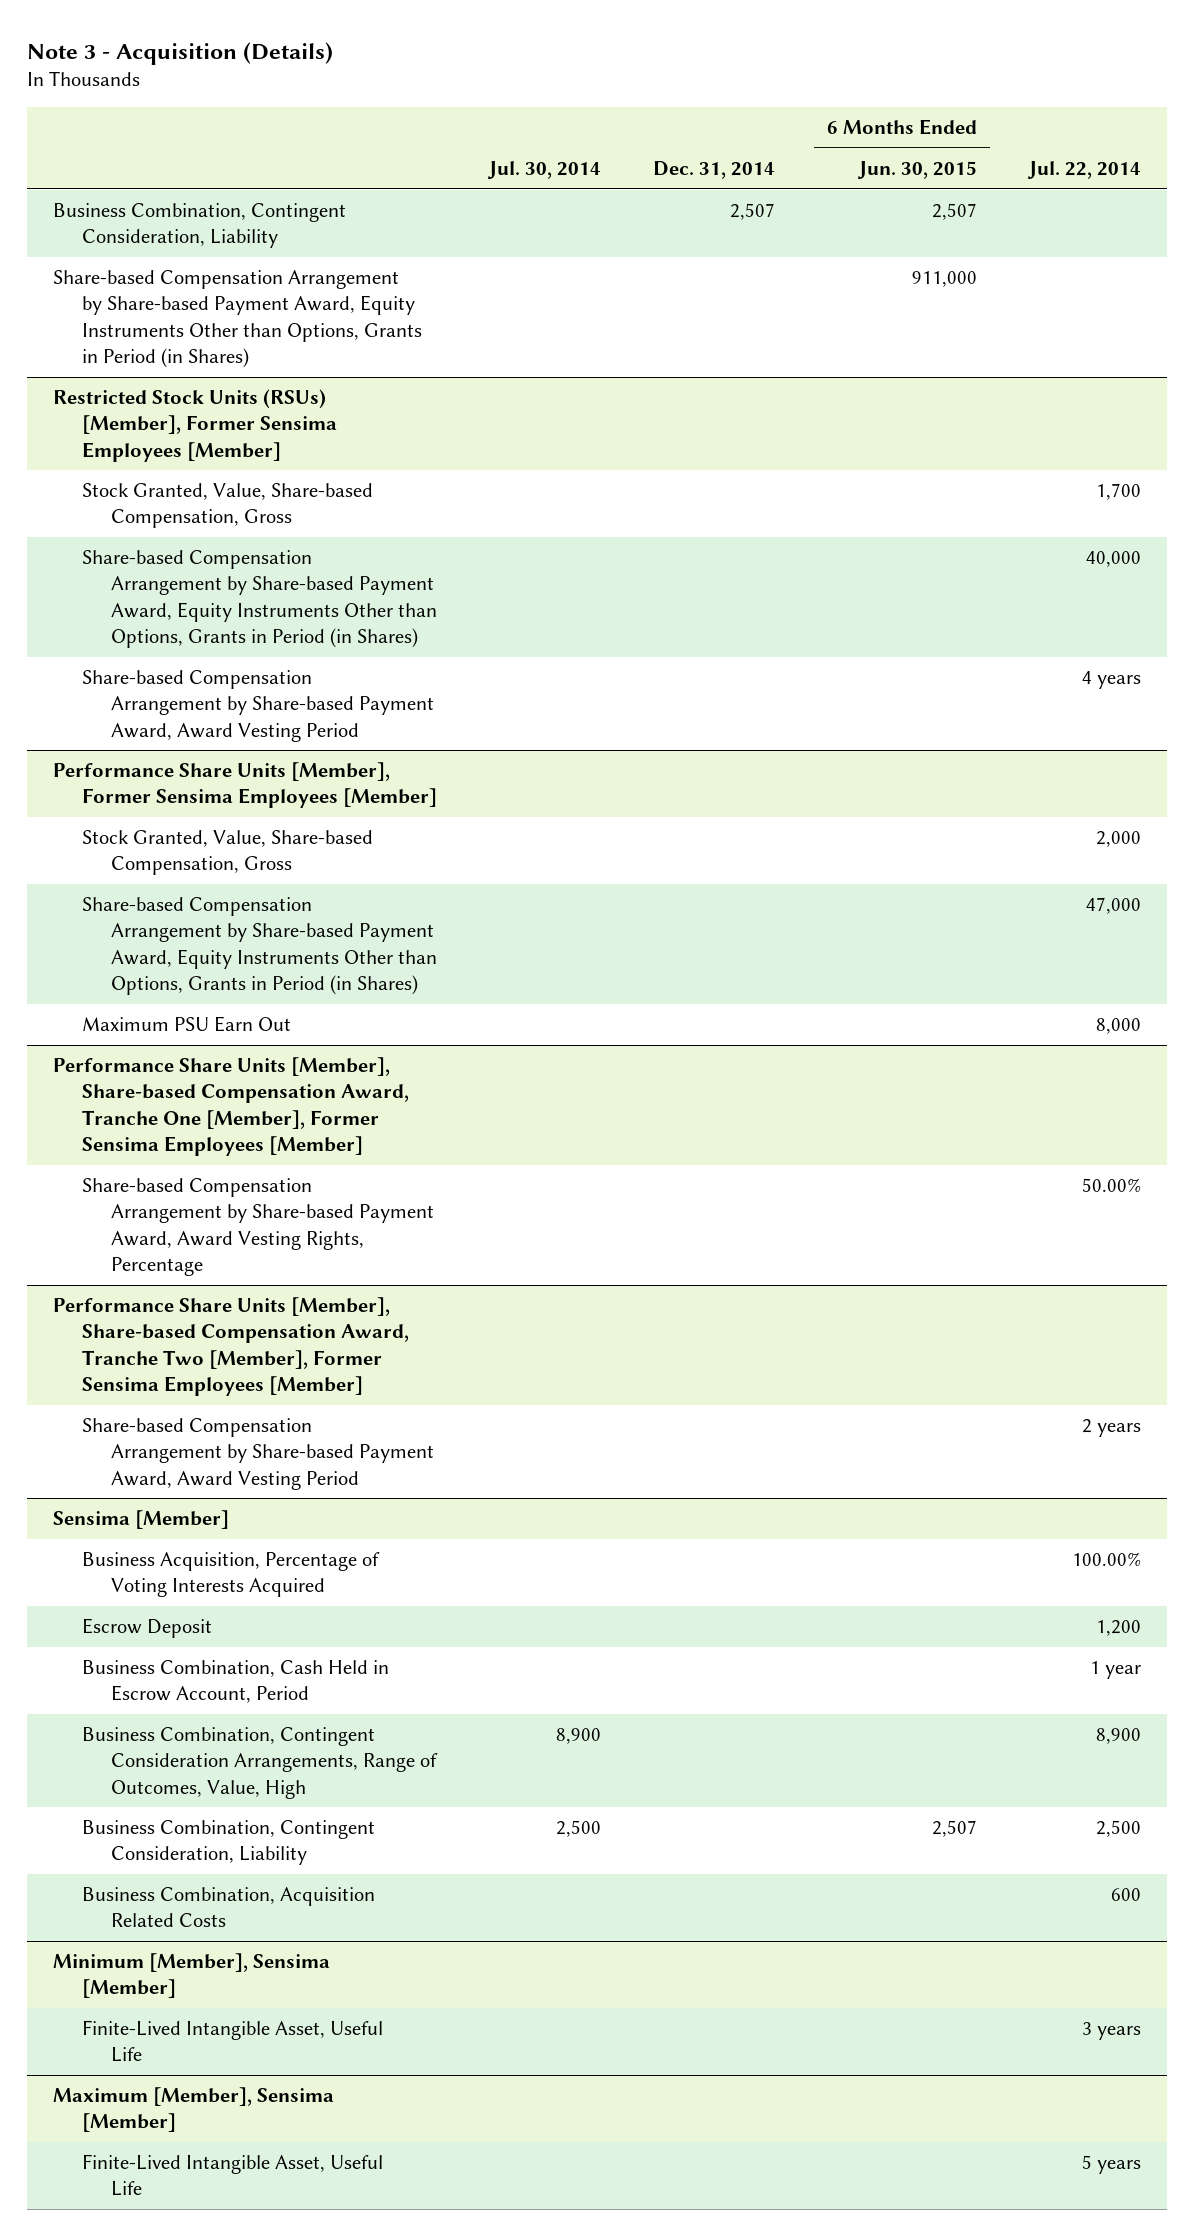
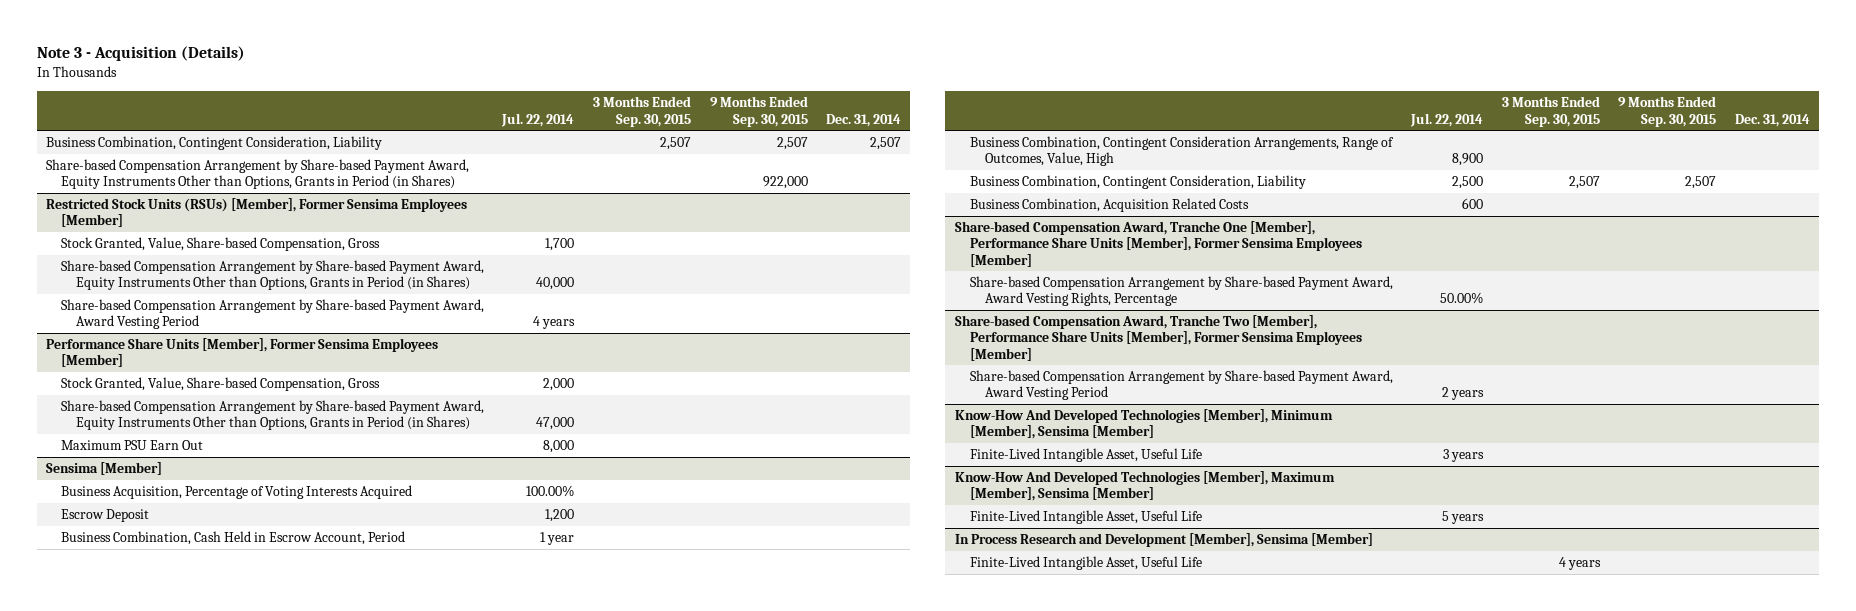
- | Jul. 30, 2014 | Dec. 31, 2014 | 6 Months Ended Jun. 30, 2015 | Jul. 22, 2014
+ | Jul. 22, 2014 | 3 Months Ended Sep. 30, 2015 | 9 Months Ended Sep. 30, 2015 | Dec. 31, 2014
- Performance Share Units [Member], Share-based Compensation Award, Tranche One [Member], Former Sensima Employees [Member]
- Share-based Compensation Arrangement by Share-based Payment Award, Award Vesting Rights, Percentage | | | | 50.00%
- Performance Share Units [Member], Share-based Compensation Award, Tranche Two [Member], Former Sensima Employees [Member]
- Share-based Compensation Arrangement by Share-based Payment Award, Award Vesting Period | | | | 2 years
- Minimum [Member], Sensima [Member]
+ Share-based Compensation Award, Tranche One [Member], Performance Share Units [Member], Former Sensima Employees [Member]
+ Share-based Compensation Arrangement by Share-based Payment Award, Award Vesting Rights, Percentage | 50.00% | | |
+ Share-based Compensation Award, Tranche Two [Member], Performance Share Units [Member], Former Sensima Employees [Member]
+ Share-based Compensation Arrangement by Share-based Payment Award, Award Vesting Period | 2 years | | |
+ Know-How And Developed Technologies [Member], Minimum [Member], Sensima [Member]
- Maximum [Member], Sensima [Member]
+ Know-How And Developed Technologies [Member], Maximum [Member], Sensima [Member]
+ In Process Research and Development [Member], Sensima [Member]
+ Finite-Lived Intangible Asset, Useful Life | | 4 years | |

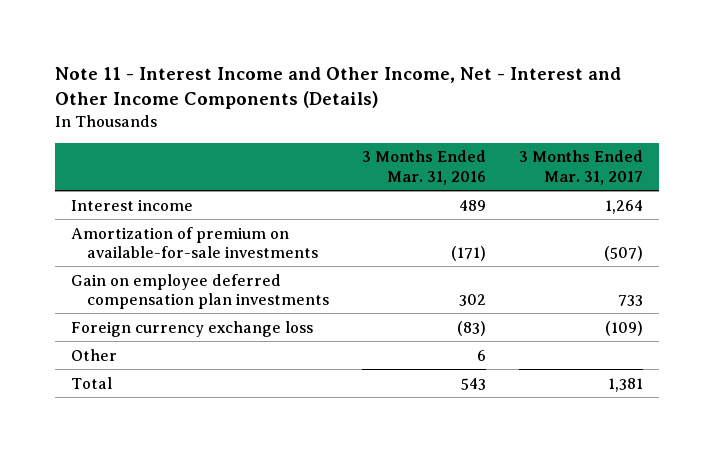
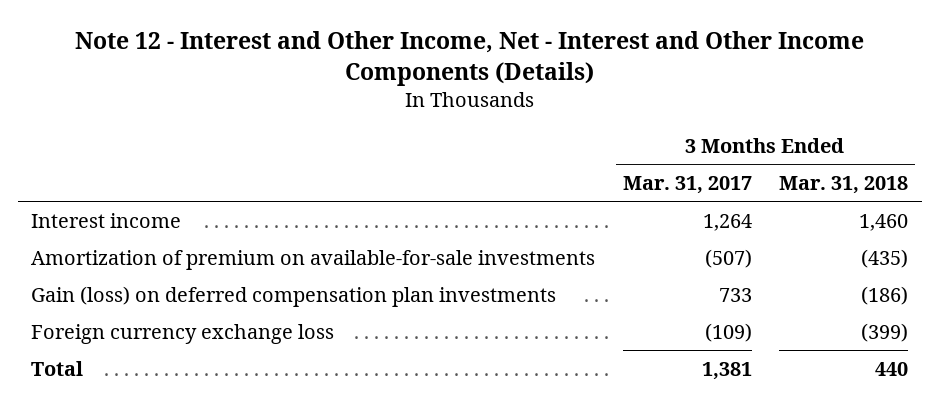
- Note 11 - Interest Income and Other Income, Net - Interest and Other Income Components (Details)
+ Note 12 - Interest and Other Income, Net - Interest and Other Income Components (Details)
- | 3 Months Ended Mar. 31, 2016 | 3 Months Ended Mar. 31, 2017
+ | 3 Months Ended Mar. 31, 2017 | 3 Months Ended Mar. 31, 2018
- Gain on employee deferred compensation plan investments | 302 | 733
+ Gain (loss) on deferred compensation plan investments | 733 | (186)
- Other | 6 |

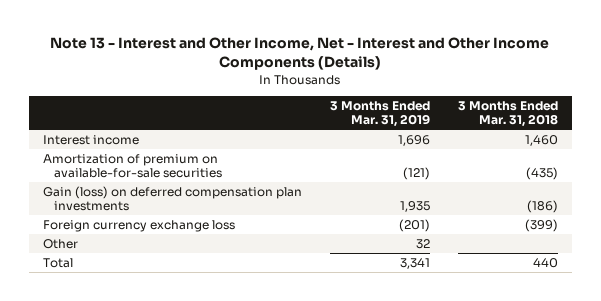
- Note 12 - Interest and Other Income, Net - Interest and Other Income Components (Details)
+ Note 13 - Interest and Other Income, Net - Interest and Other Income Components (Details)
- | 3 Months Ended Mar. 31, 2017 | 3 Months Ended Mar. 31, 2018
+ | 3 Months Ended Mar. 31, 2019 | 3 Months Ended Mar. 31, 2018
- Amortization of premium on available-for-sale investments | (507) | (435)
+ Amortization of premium on available-for-sale securities | (121) | (435)
+ Other | 32 |

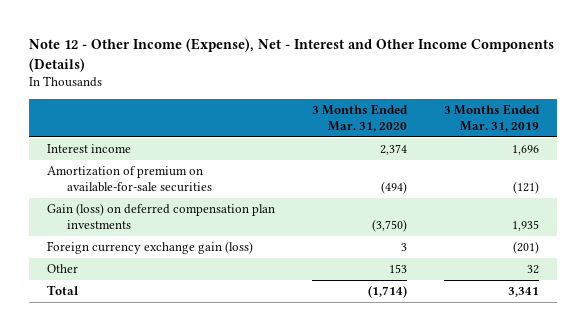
- Note 13 - Interest and Other Income, Net - Interest and Other Income Components (Details)
+ Note 12 - Other Income (Expense), Net - Interest and Other Income Components (Details)
- | 3 Months Ended Mar. 31, 2019 | 3 Months Ended Mar. 31, 2018
+ | 3 Months Ended Mar. 31, 2020 | 3 Months Ended Mar. 31, 2019
- Foreign currency exchange loss | (201) | (399)
+ Foreign currency exchange gain (loss) | 3 | (201)

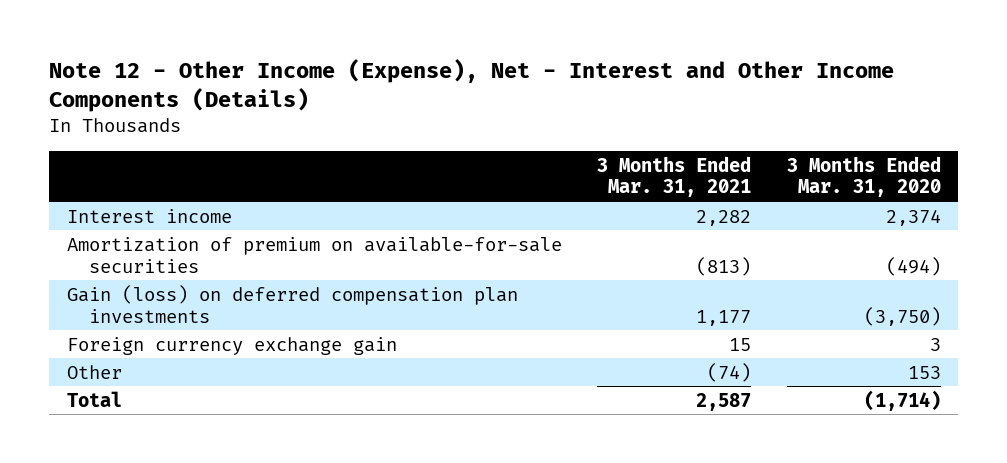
- | 3 Months Ended Mar. 31, 2020 | 3 Months Ended Mar. 31, 2019
+ | 3 Months Ended Mar. 31, 2021 | 3 Months Ended Mar. 31, 2020
- Foreign currency exchange gain (loss) | 3 | (201)
+ Foreign currency exchange gain | 15 | 3

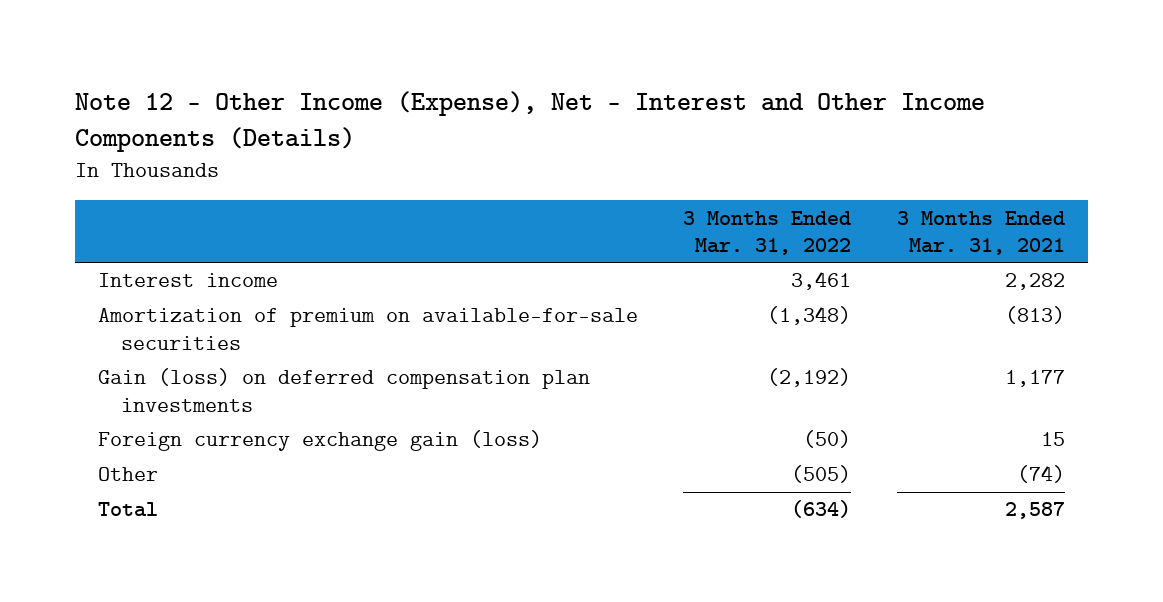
- | 3 Months Ended Mar. 31, 2021 | 3 Months Ended Mar. 31, 2020
+ | 3 Months Ended Mar. 31, 2022 | 3 Months Ended Mar. 31, 2021
- Foreign currency exchange gain | 15 | 3
+ Foreign currency exchange gain (loss) | (50) | 15

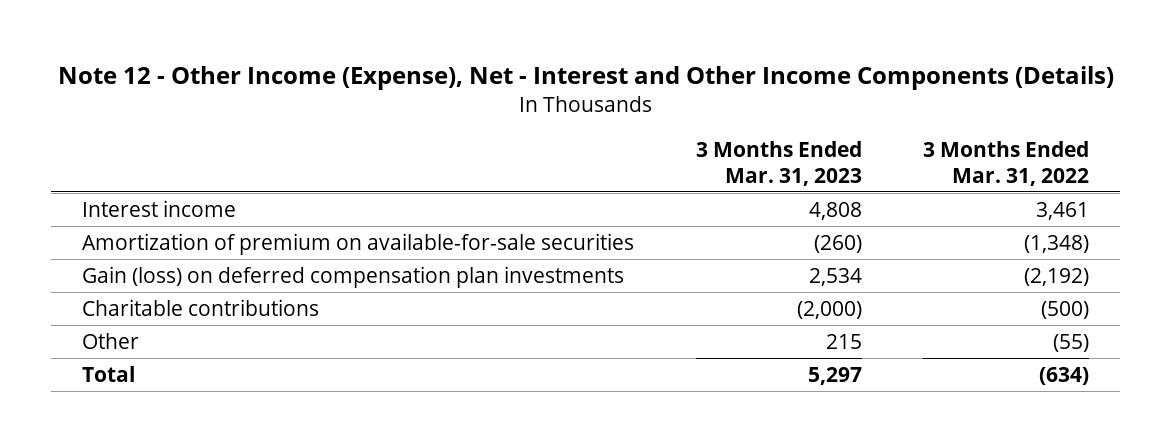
- | 3 Months Ended Mar. 31, 2022 | 3 Months Ended Mar. 31, 2021
+ | 3 Months Ended Mar. 31, 2023 | 3 Months Ended Mar. 31, 2022
- Foreign currency exchange gain (loss) | (50) | 15
- Other | (505) | (74)
+ Charitable contributions | (2,000) | (500)
+ Other | 215 | (55)

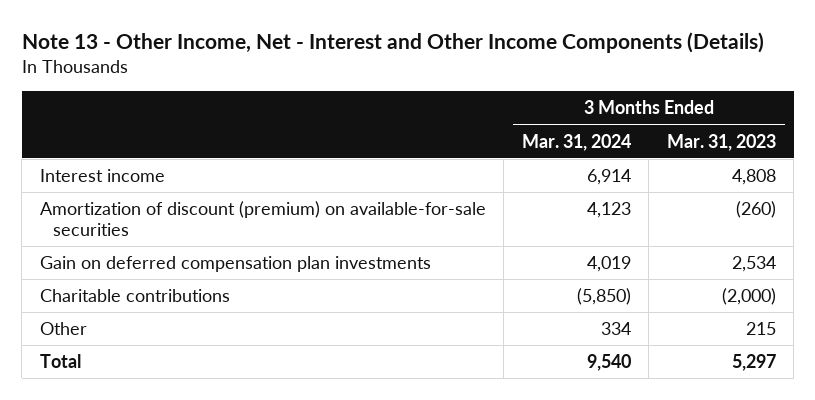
- Note 12 - Other Income (Expense), Net - Interest and Other Income Components (Details)
+ Note 13 - Other Income, Net - Interest and Other Income Components (Details)
- | 3 Months Ended Mar. 31, 2023 | 3 Months Ended Mar. 31, 2022
+ | 3 Months Ended Mar. 31, 2024 | 3 Months Ended Mar. 31, 2023
- Amortization of premium on available-for-sale securities | (260) | (1,348)
- Gain (loss) on deferred compensation plan investments | 2,534 | (2,192)
+ Amortization of discount (premium) on available-for-sale securities | 4,123 | (260)
+ Gain on deferred compensation plan investments | 4,019 | 2,534

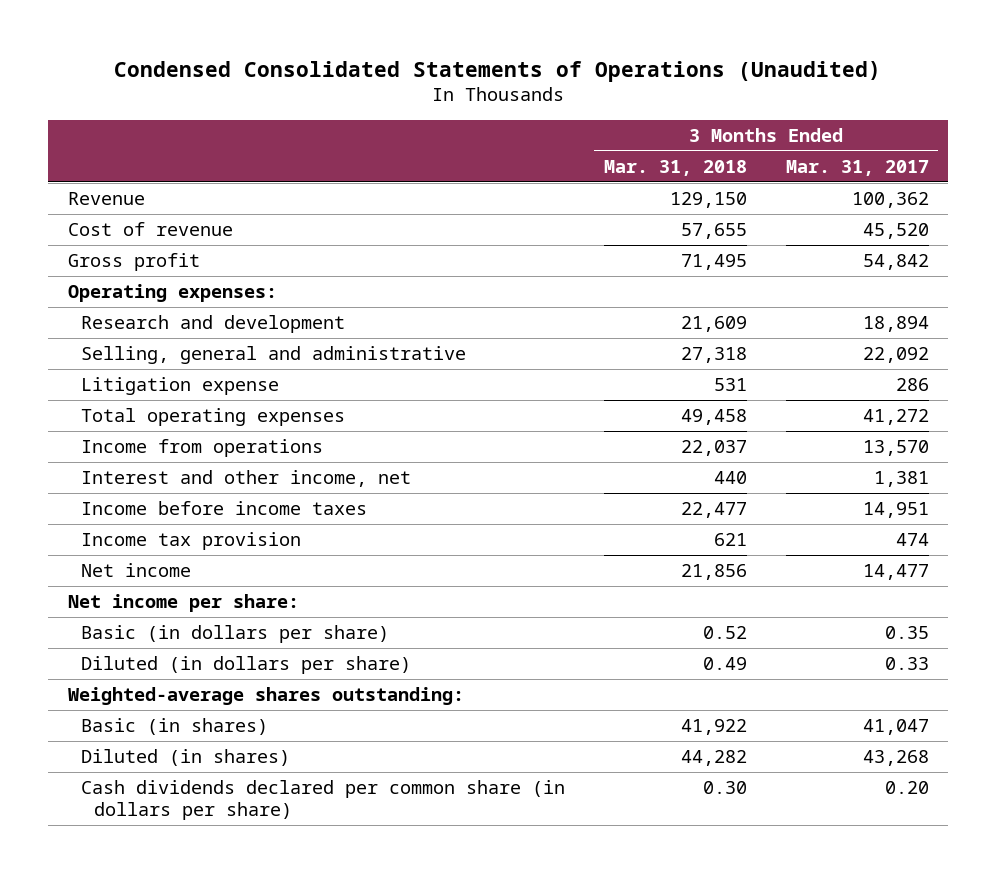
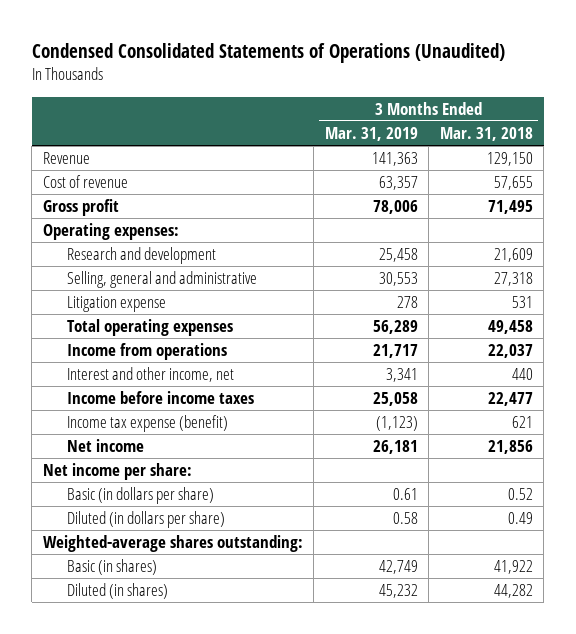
- | 3 Months Ended Mar. 31, 2018 | 3 Months Ended Mar. 31, 2017
+ | 3 Months Ended Mar. 31, 2019 | 3 Months Ended Mar. 31, 2018
- Income tax provision | 621 | 474
+ Income tax expense (benefit) | (1,123) | 621
- Cash dividends declared per common share (in dollars per share) | 0.30 | 0.20

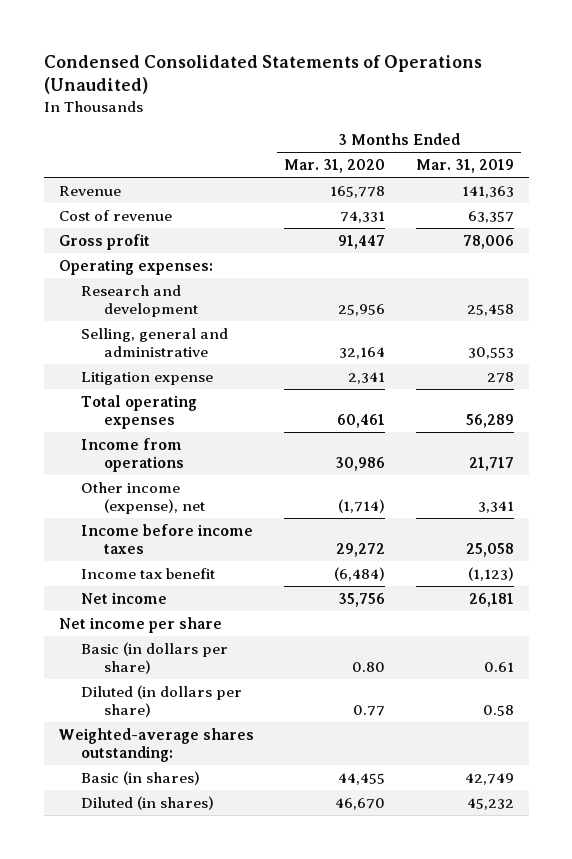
- | 3 Months Ended Mar. 31, 2019 | 3 Months Ended Mar. 31, 2018
+ | 3 Months Ended Mar. 31, 2020 | 3 Months Ended Mar. 31, 2019
- Interest and other income, net | 3,341 | 440
+ Other income (expense), net | (1,714) | 3,341
- Income tax expense (benefit) | (1,123) | 621
+ Income tax benefit | (6,484) | (1,123)
- Net income per share:
+ Net income per share

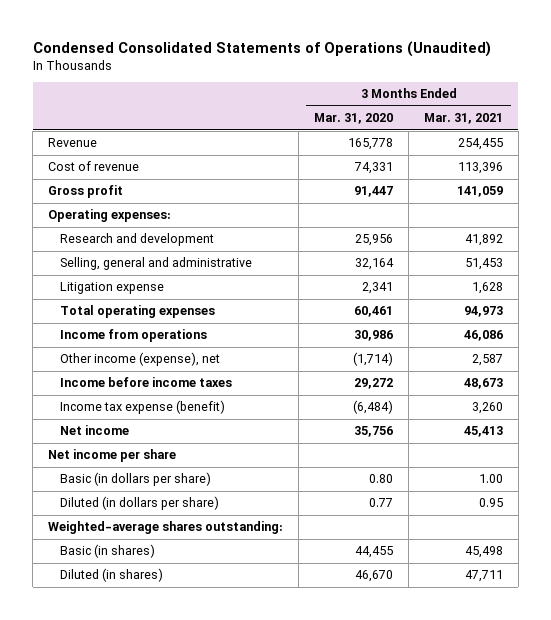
- | 3 Months Ended Mar. 31, 2020 | 3 Months Ended Mar. 31, 2019
+ | 3 Months Ended Mar. 31, 2020 | 3 Months Ended Mar. 31, 2021
- Income tax benefit | (6,484) | (1,123)
+ Income tax expense (benefit) | (6,484) | 3,260

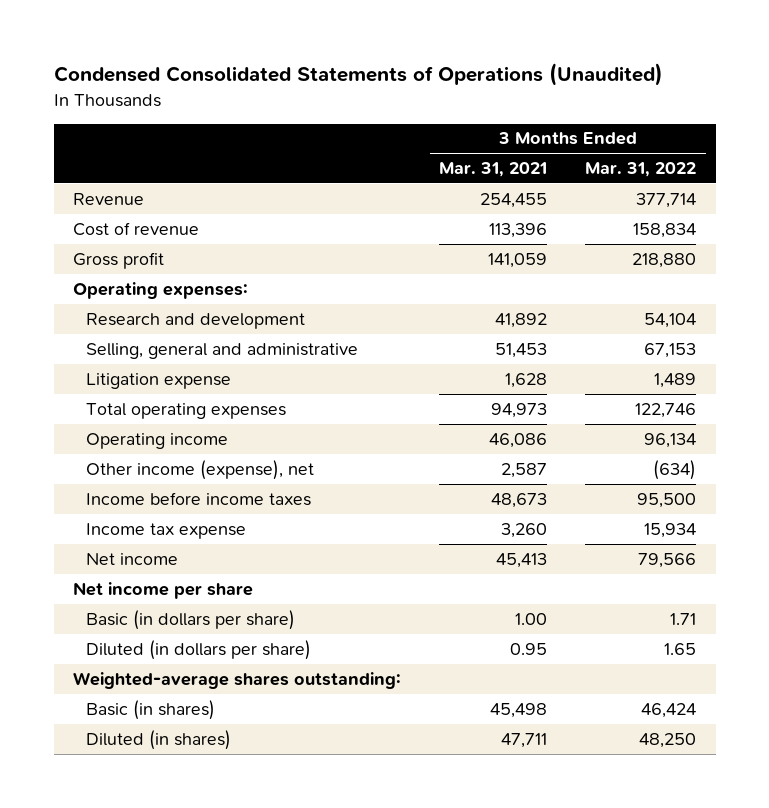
- | 3 Months Ended Mar. 31, 2020 | 3 Months Ended Mar. 31, 2021
+ | 3 Months Ended Mar. 31, 2021 | 3 Months Ended Mar. 31, 2022
- Income from operations | 30,986 | 46,086
+ Operating income | 46,086 | 96,134
- Income tax expense (benefit) | (6,484) | 3,260
+ Income tax expense | 3,260 | 15,934

